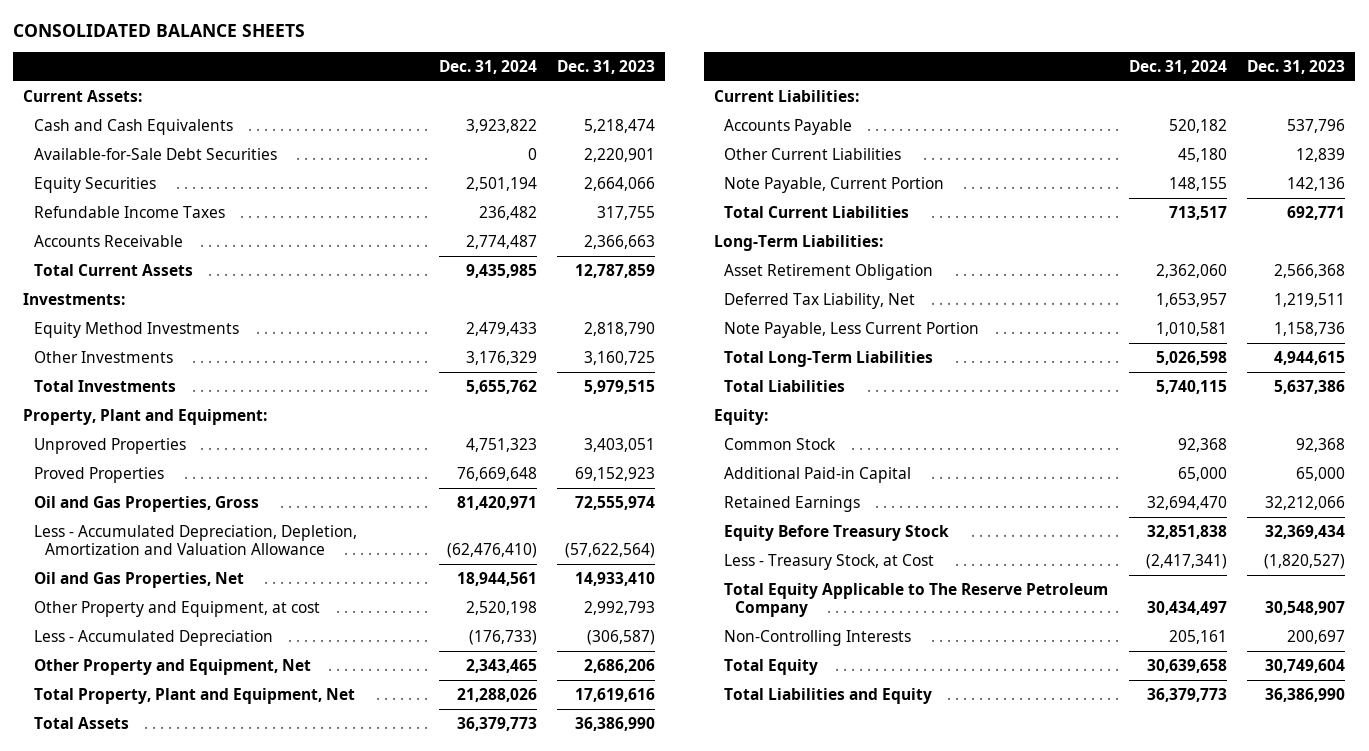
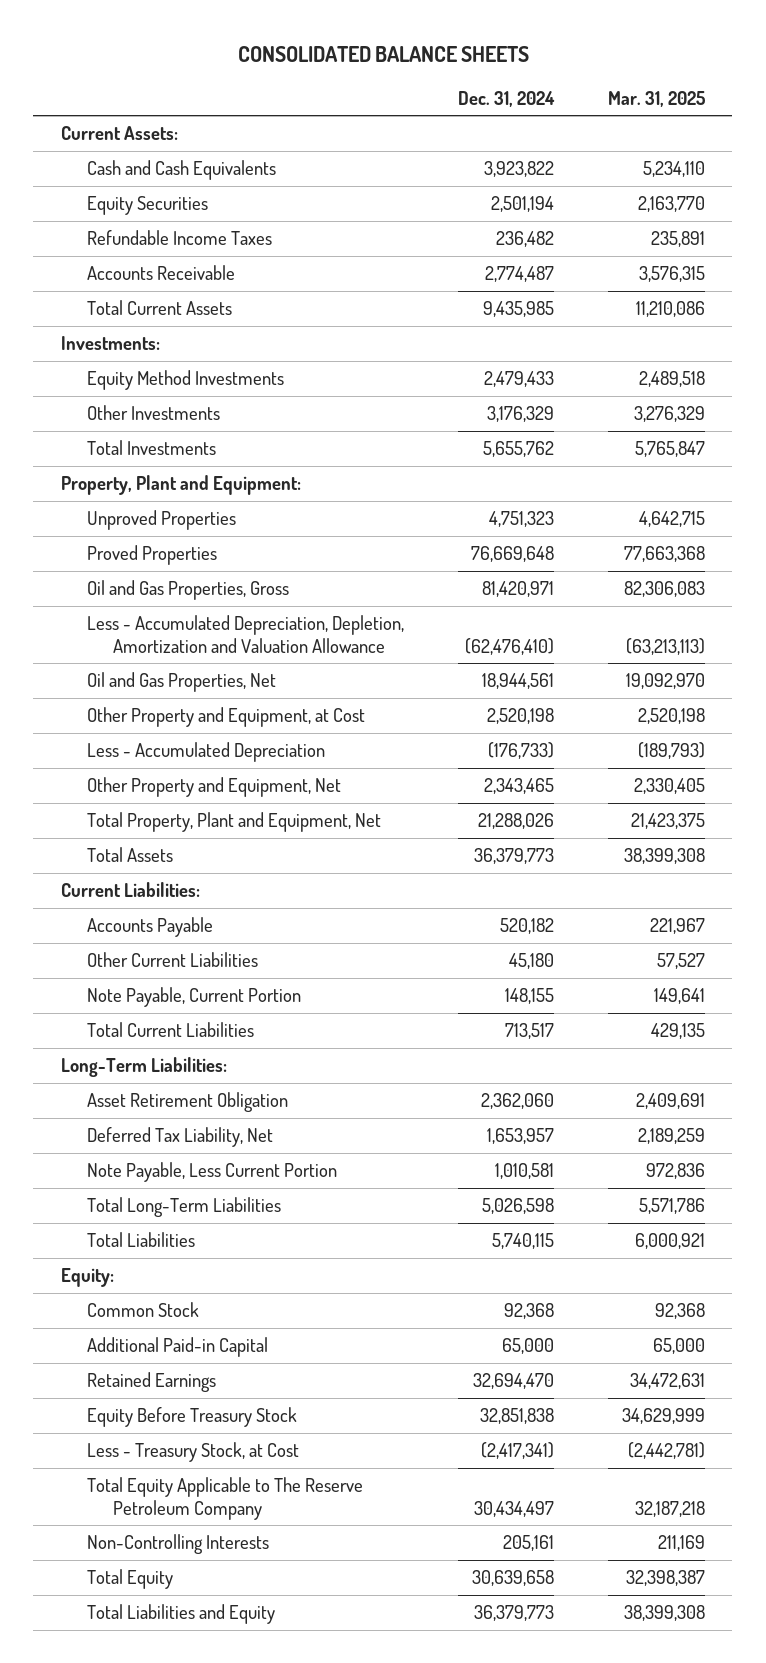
- | Dec. 31, 2024 | Dec. 31, 2023
+ | Dec. 31, 2024 | Mar. 31, 2025
- Available-for-Sale Debt Securities | 0 | 2,220,901
- Other Property and Equipment, at cost | 2,520,198 | 2,992,793
+ Other Property and Equipment, at Cost | 2,520,198 | 2,520,198

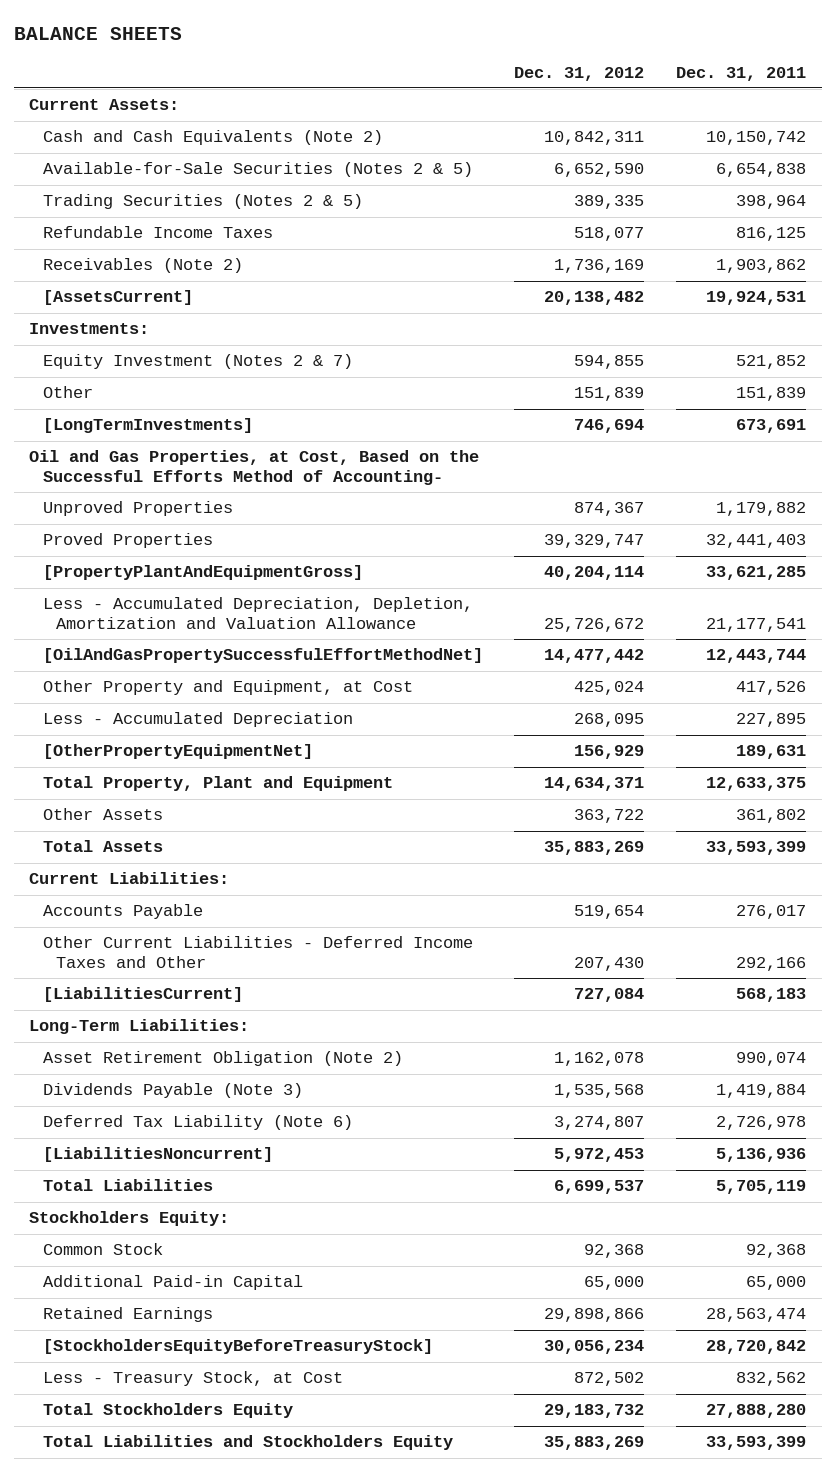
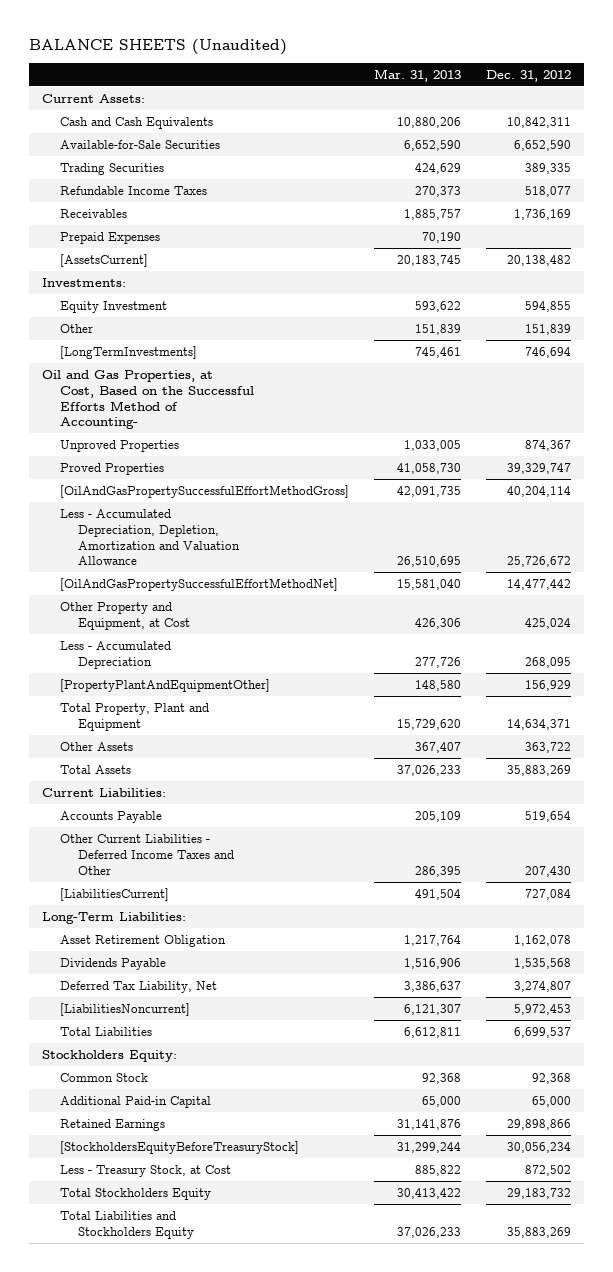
- BALANCE SHEETS
+ BALANCE SHEETS (Unaudited)
- | Dec. 31, 2012 | Dec. 31, 2011
+ | Mar. 31, 2013 | Dec. 31, 2012
- Cash and Cash Equivalents (Note 2) | 10,842,311 | 10,150,742
- Available-for-Sale Securities (Notes 2 & 5) | 6,652,590 | 6,654,838
- Trading Securities (Notes 2 & 5) | 389,335 | 398,964
+ Cash and Cash Equivalents | 10,880,206 | 10,842,311
+ Available-for-Sale Securities | 6,652,590 | 6,652,590
+ Trading Securities | 424,629 | 389,335
- Receivables (Note 2) | 1,736,169 | 1,903,862
+ Receivables | 1,885,757 | 1,736,169
+ Prepaid Expenses | 70,190 |
- Equity Investment (Notes 2 & 7) | 594,855 | 521,852
+ Equity Investment | 593,622 | 594,855
- [PropertyPlantAndEquipmentGross] | 40,204,114 | 33,621,285
+ [OilAndGasPropertySuccessfulEffortMethodGross] | 42,091,735 | 40,204,114
- [OtherPropertyEquipmentNet] | 156,929 | 189,631
+ [PropertyPlantAndEquipmentOther] | 148,580 | 156,929
- Asset Retirement Obligation (Note 2) | 1,162,078 | 990,074
- Dividends Payable (Note 3) | 1,535,568 | 1,419,884
- Deferred Tax Liability (Note 6) | 3,274,807 | 2,726,978
+ Asset Retirement Obligation | 1,217,764 | 1,162,078
+ Dividends Payable | 1,516,906 | 1,535,568
+ Deferred Tax Liability, Net | 3,386,637 | 3,274,807

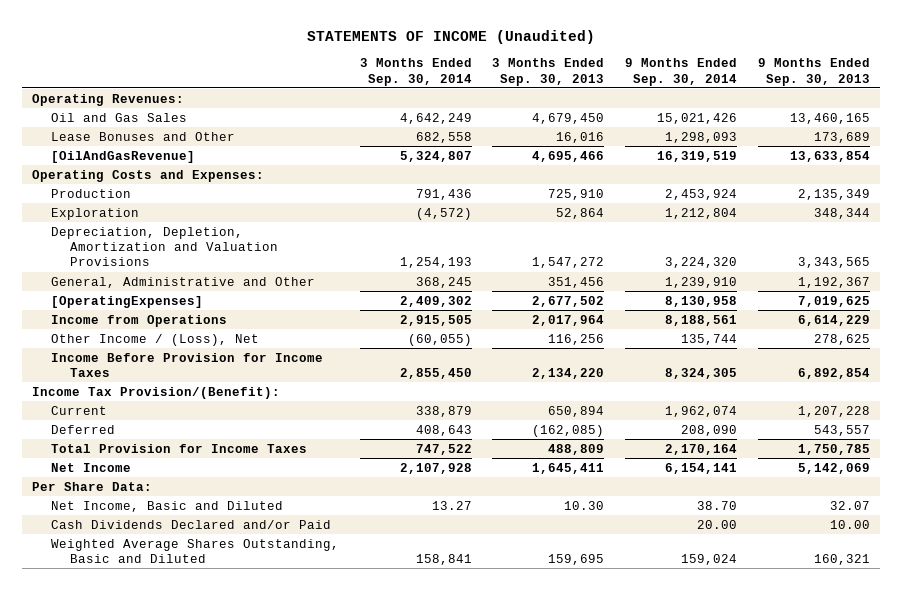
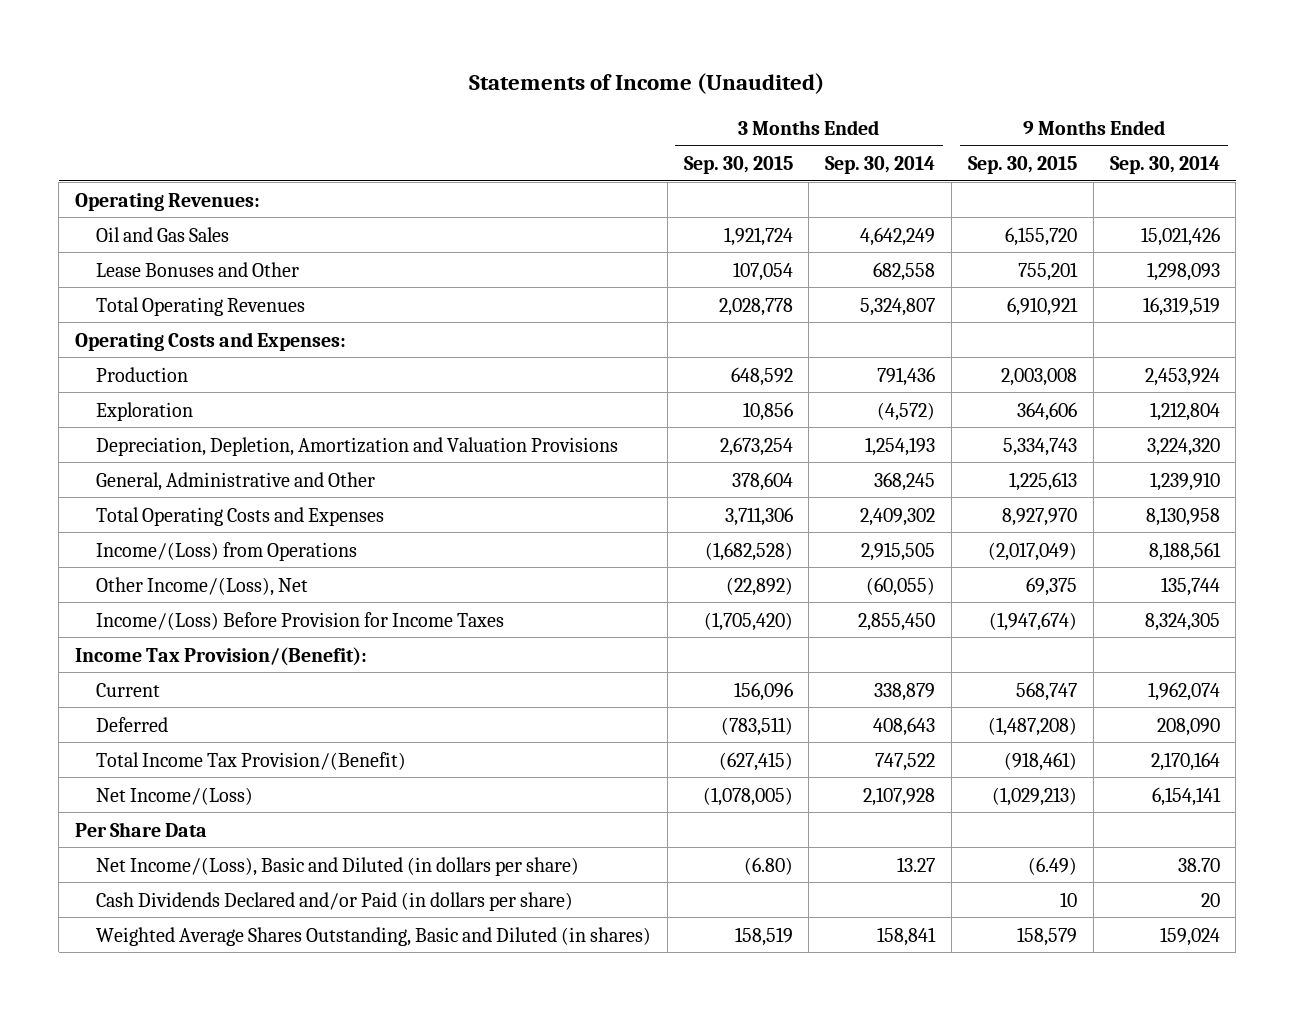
- STATEMENTS OF INCOME (Unaudited)
+ Statements of Income (Unaudited)
- | 3 Months Ended Sep. 30, 2014 | 3 Months Ended Sep. 30, 2013 | 9 Months Ended Sep. 30, 2014 | 9 Months Ended Sep. 30, 2013
+ | 3 Months Ended Sep. 30, 2015 | 3 Months Ended Sep. 30, 2014 | 9 Months Ended Sep. 30, 2015 | 9 Months Ended Sep. 30, 2014
- [OilAndGasRevenue] | 5,324,807 | 4,695,466 | 16,319,519 | 13,633,854
+ Total Operating Revenues | 2,028,778 | 5,324,807 | 6,910,921 | 16,319,519
- [OperatingExpenses] | 2,409,302 | 2,677,502 | 8,130,958 | 7,019,625
- Income from Operations | 2,915,505 | 2,017,964 | 8,188,561 | 6,614,229
- Other Income / (Loss), Net | (60,055) | 116,256 | 135,744 | 278,625
- Income Before Provision for Income Taxes | 2,855,450 | 2,134,220 | 8,324,305 | 6,892,854
+ Total Operating Costs and Expenses | 3,711,306 | 2,409,302 | 8,927,970 | 8,130,958
+ Income/(Loss) from Operations | (1,682,528) | 2,915,505 | (2,017,049) | 8,188,561
+ Other Income/(Loss), Net | (22,892) | (60,055) | 69,375 | 135,744
+ Income/(Loss) Before Provision for Income Taxes | (1,705,420) | 2,855,450 | (1,947,674) | 8,324,305
- Total Provision for Income Taxes | 747,522 | 488,809 | 2,170,164 | 1,750,785
- Net Income | 2,107,928 | 1,645,411 | 6,154,141 | 5,142,069
- Per Share Data:
- Net Income, Basic and Diluted | 13.27 | 10.30 | 38.70 | 32.07
- Cash Dividends Declared and/or Paid | | | 20.00 | 10.00
- Weighted Average Shares Outstanding, Basic and Diluted | 158,841 | 159,695 | 159,024 | 160,321
+ Total Income Tax Provision/(Benefit) | (627,415) | 747,522 | (918,461) | 2,170,164
+ Net Income/(Loss) | (1,078,005) | 2,107,928 | (1,029,213) | 6,154,141
+ Per Share Data
+ Net Income/(Loss), Basic and Diluted (in dollars per share) | (6.80) | 13.27 | (6.49) | 38.70
+ Cash Dividends Declared and/or Paid (in dollars per share) | | | 10 | 20
+ Weighted Average Shares Outstanding, Basic and Diluted (in shares) | 158,519 | 158,841 | 158,579 | 159,024

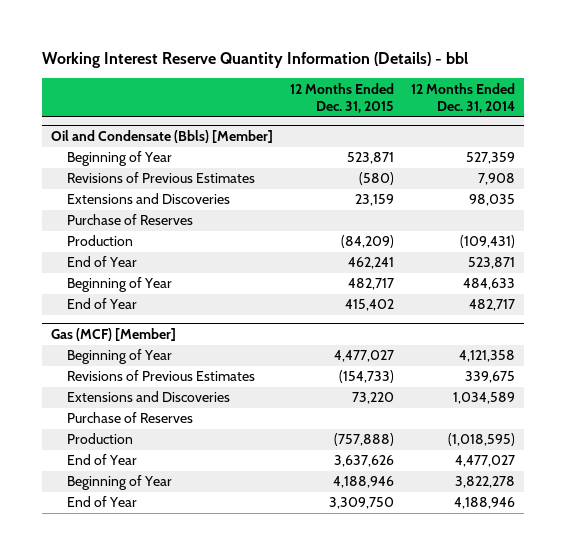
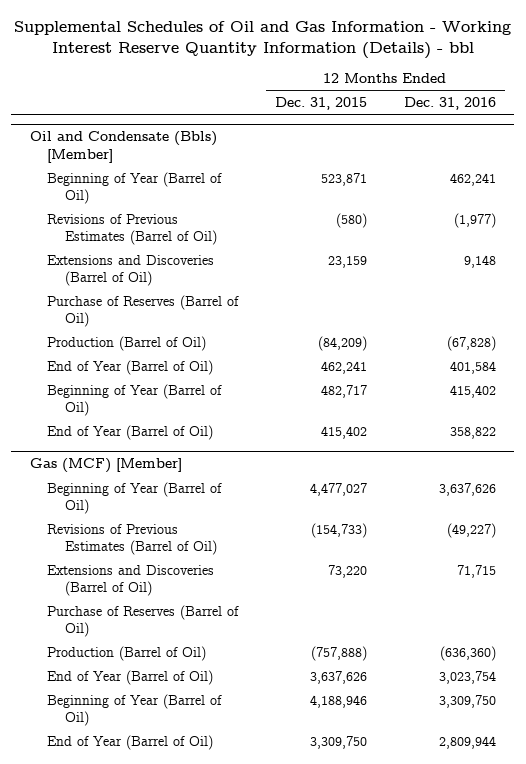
- Working Interest Reserve Quantity Information (Details) - bbl
+ Supplemental Schedules of Oil and Gas Information - Working Interest Reserve Quantity Information (Details) - bbl
- | 12 Months Ended Dec. 31, 2015 | 12 Months Ended Dec. 31, 2014
+ | 12 Months Ended Dec. 31, 2015 | 12 Months Ended Dec. 31, 2016
@ Oil and Condensate (Bbls) [Member]
- Beginning of Year | 523,871 | 527,359
- Revisions of Previous Estimates | (580) | 7,908
- Extensions and Discoveries | 23,159 | 98,035
- Purchase of Reserves
- Production | (84,209) | (109,431)
- End of Year | 462,241 | 523,871
- Beginning of Year | 482,717 | 484,633
- End of Year | 415,402 | 482,717
+ Beginning of Year (Barrel of Oil) | 523,871 | 462,241
+ Revisions of Previous Estimates (Barrel of Oil) | (580) | (1,977)
+ Extensions and Discoveries (Barrel of Oil) | 23,159 | 9,148
+ Purchase of Reserves (Barrel of Oil)
+ Production (Barrel of Oil) | (84,209) | (67,828)
+ End of Year (Barrel of Oil) | 462,241 | 401,584
+ Beginning of Year (Barrel of Oil) | 482,717 | 415,402
+ End of Year (Barrel of Oil) | 415,402 | 358,822
@ Gas (MCF) [Member]
- Beginning of Year | 4,477,027 | 4,121,358
- Revisions of Previous Estimates | (154,733) | 339,675
- Extensions and Discoveries | 73,220 | 1,034,589
- Purchase of Reserves
- Production | (757,888) | (1,018,595)
- End of Year | 3,637,626 | 4,477,027
- Beginning of Year | 4,188,946 | 3,822,278
- End of Year | 3,309,750 | 4,188,946
+ Beginning of Year (Barrel of Oil) | 4,477,027 | 3,637,626
+ Revisions of Previous Estimates (Barrel of Oil) | (154,733) | (49,227)
+ Extensions and Discoveries (Barrel of Oil) | 73,220 | 71,715
+ Purchase of Reserves (Barrel of Oil)
+ Production (Barrel of Oil) | (757,888) | (636,360)
+ End of Year (Barrel of Oil) | 3,637,626 | 3,023,754
+ Beginning of Year (Barrel of Oil) | 4,188,946 | 3,309,750
+ End of Year (Barrel of Oil) | 3,309,750 | 2,809,944

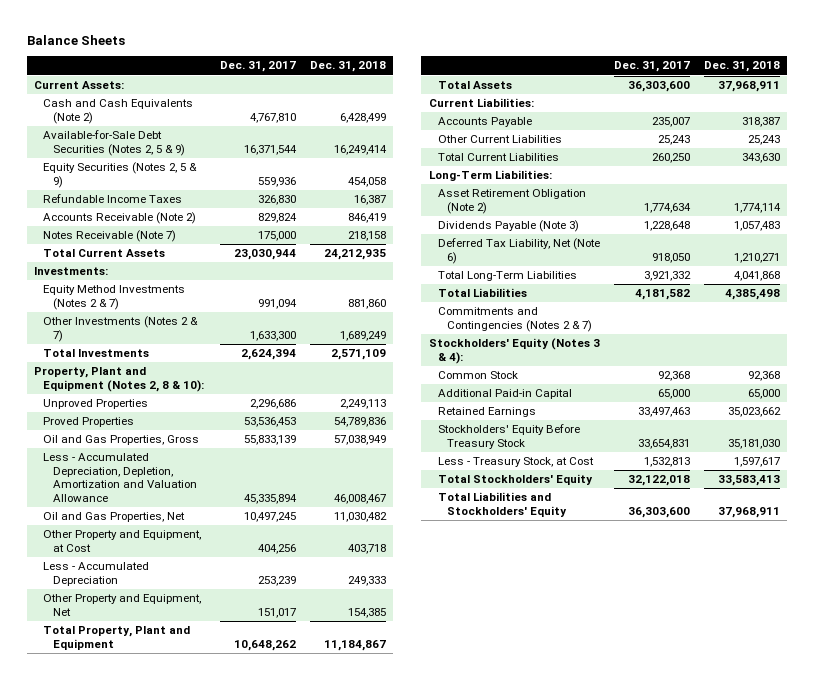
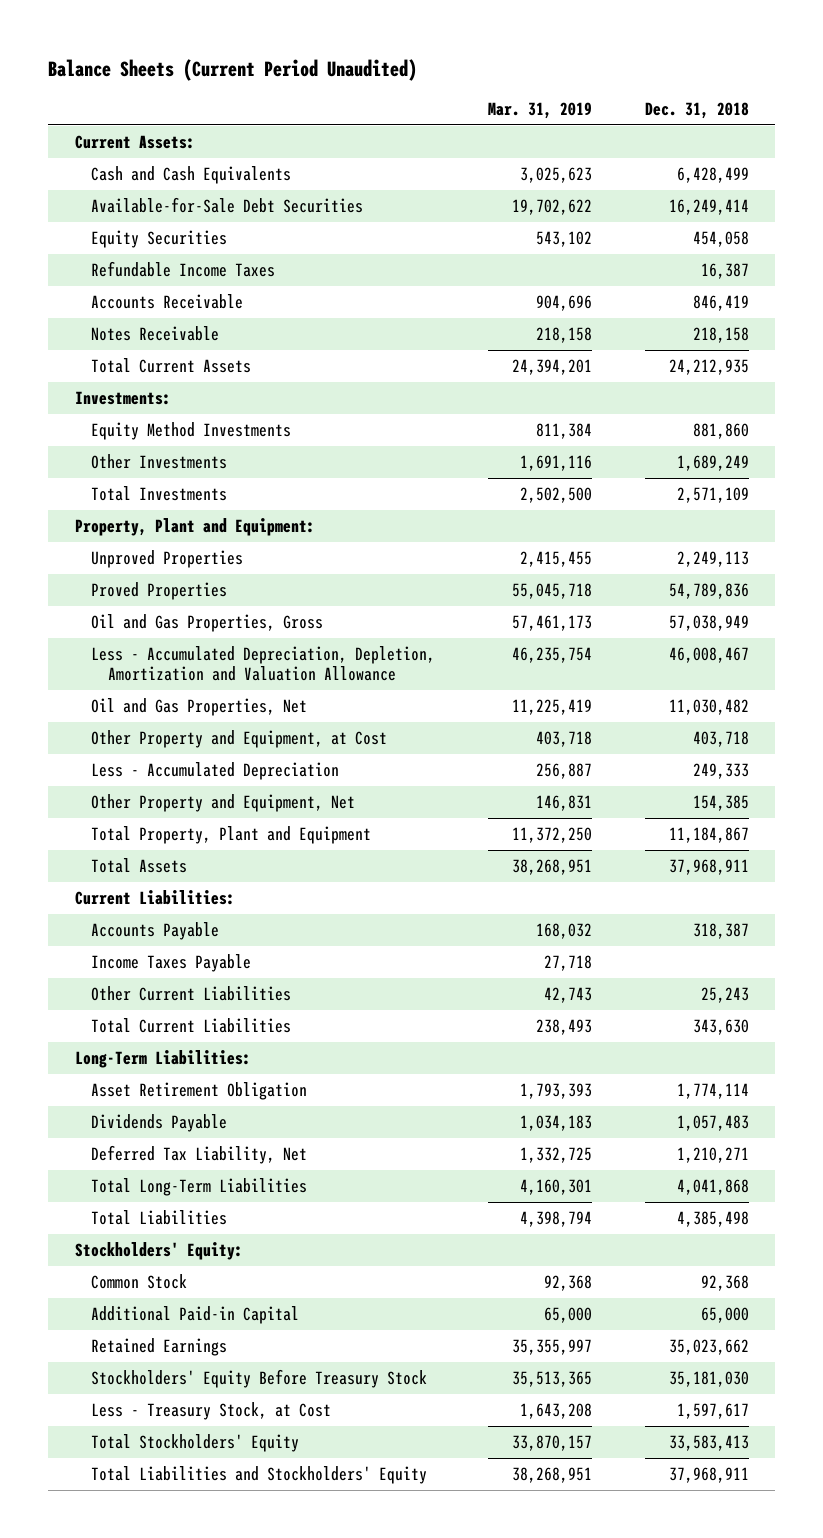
- Balance Sheets
+ Balance Sheets (Current Period Unaudited)
- | Dec. 31, 2017 | Dec. 31, 2018
+ | Mar. 31, 2019 | Dec. 31, 2018
- Cash and Cash Equivalents (Note 2) | 4,767,810 | 6,428,499
- Available-for-Sale Debt Securities (Notes 2, 5 & 9) | 16,371,544 | 16,249,414
- Equity Securities (Notes 2, 5 & 9) | 559,936 | 454,058
+ Cash and Cash Equivalents | 3,025,623 | 6,428,499
+ Available-for-Sale Debt Securities | 19,702,622 | 16,249,414
+ Equity Securities | 543,102 | 454,058
- Accounts Receivable (Note 2) | 829,824 | 846,419
- Notes Receivable (Note 7) | 175,000 | 218,158
+ Accounts Receivable | 904,696 | 846,419
+ Notes Receivable | 218,158 | 218,158
- Equity Method Investments (Notes 2 & 7) | 991,094 | 881,860
- Other Investments (Notes 2 & 7) | 1,633,300 | 1,689,249
+ Equity Method Investments | 811,384 | 881,860
+ Other Investments | 1,691,116 | 1,689,249
- Property, Plant and Equipment (Notes 2, 8 & 10):
+ Property, Plant and Equipment:
+ Income Taxes Payable | 27,718 |
- Asset Retirement Obligation (Note 2) | 1,774,634 | 1,774,114
- Dividends Payable (Note 3) | 1,228,648 | 1,057,483
- Deferred Tax Liability, Net (Note 6) | 918,050 | 1,210,271
+ Asset Retirement Obligation | 1,793,393 | 1,774,114
+ Dividends Payable | 1,034,183 | 1,057,483
+ Deferred Tax Liability, Net | 1,332,725 | 1,210,271
- Commitments and Contingencies (Notes 2 & 7)
- Stockholders' Equity (Notes 3 & 4):
+ Stockholders' Equity:

